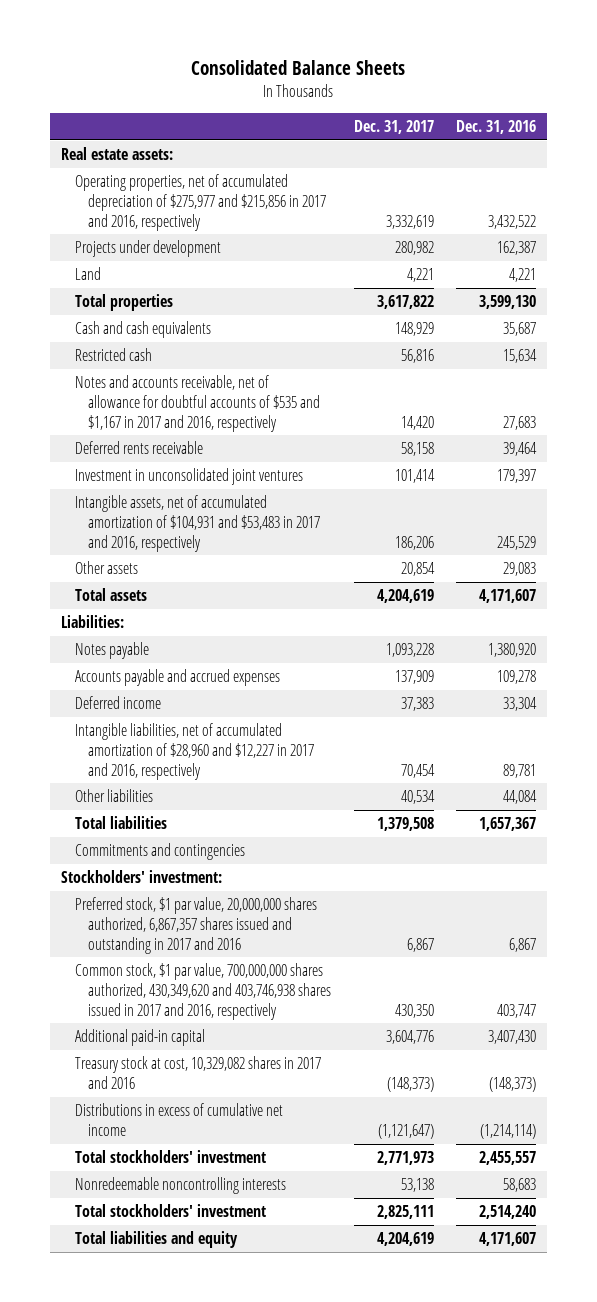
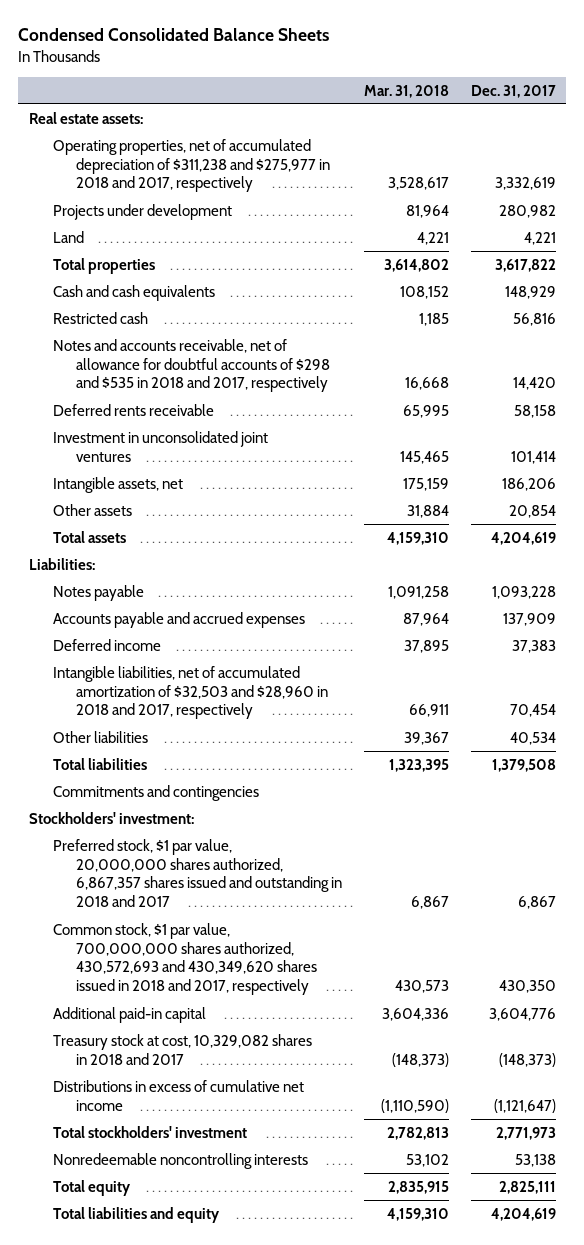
- Consolidated Balance Sheets
+ Condensed Consolidated Balance Sheets
- | Dec. 31, 2017 | Dec. 31, 2016
+ | Mar. 31, 2018 | Dec. 31, 2017
- Operating properties, net of accumulated depreciation of $275,977 and $215,856 in 2017 and 2016, respectively | 3,332,619 | 3,432,522
+ Operating properties, net of accumulated depreciation of $311,238 and $275,977 in 2018 and 2017, respectively | 3,528,617 | 3,332,619
- Notes and accounts receivable, net of allowance for doubtful accounts of $535 and $1,167 in 2017 and 2016, respectively | 14,420 | 27,683
+ Notes and accounts receivable, net of allowance for doubtful accounts of $298 and $535 in 2018 and 2017, respectively | 16,668 | 14,420
- Intangible assets, net of accumulated amortization of $104,931 and $53,483 in 2017 and 2016, respectively | 186,206 | 245,529
+ Intangible assets, net | 175,159 | 186,206
- Intangible liabilities, net of accumulated amortization of $28,960 and $12,227 in 2017 and 2016, respectively | 70,454 | 89,781
+ Intangible liabilities, net of accumulated amortization of $32,503 and $28,960 in 2018 and 2017, respectively | 66,911 | 70,454
- Preferred stock, $1 par value, 20,000,000 shares authorized, 6,867,357 shares issued and outstanding in 2017 and 2016 | 6,867 | 6,867
- Common stock, $1 par value, 700,000,000 shares authorized, 430,349,620 and 403,746,938 shares issued in 2017 and 2016, respectively | 430,350 | 403,747
+ Preferred stock, $1 par value, 20,000,000 shares authorized, 6,867,357 shares issued and outstanding in 2018 and 2017 | 6,867 | 6,867
+ Common stock, $1 par value, 700,000,000 shares authorized, 430,572,693 and 430,349,620 shares issued in 2018 and 2017, respectively | 430,573 | 430,350
- Treasury stock at cost, 10,329,082 shares in 2017 and 2016 | (148,373) | (148,373)
+ Treasury stock at cost, 10,329,082 shares in 2018 and 2017 | (148,373) | (148,373)
- Total stockholders' investment | 2,825,111 | 2,514,240
+ Total equity | 2,835,915 | 2,825,111

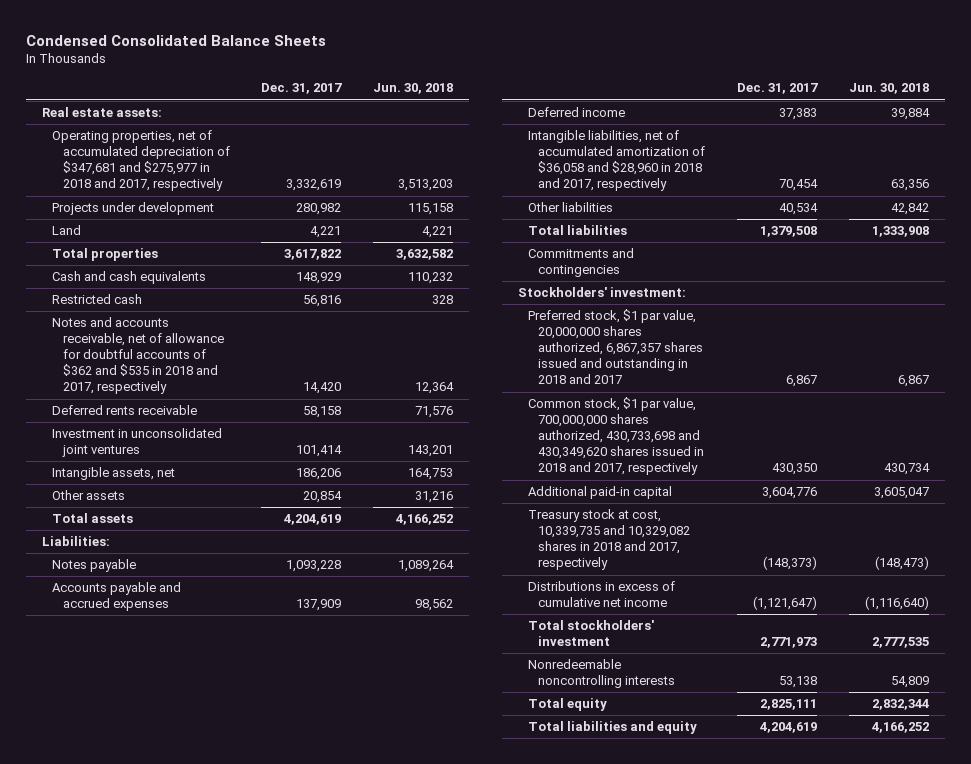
- | Mar. 31, 2018 | Dec. 31, 2017
+ | Dec. 31, 2017 | Jun. 30, 2018
- Operating properties, net of accumulated depreciation of $311,238 and $275,977 in 2018 and 2017, respectively | 3,528,617 | 3,332,619
+ Operating properties, net of accumulated depreciation of $347,681 and $275,977 in 2018 and 2017, respectively | 3,332,619 | 3,513,203
- Notes and accounts receivable, net of allowance for doubtful accounts of $298 and $535 in 2018 and 2017, respectively | 16,668 | 14,420
+ Notes and accounts receivable, net of allowance for doubtful accounts of $362 and $535 in 2018 and 2017, respectively | 14,420 | 12,364
- Intangible liabilities, net of accumulated amortization of $32,503 and $28,960 in 2018 and 2017, respectively | 66,911 | 70,454
+ Intangible liabilities, net of accumulated amortization of $36,058 and $28,960 in 2018 and 2017, respectively | 70,454 | 63,356
- Common stock, $1 par value, 700,000,000 shares authorized, 430,572,693 and 430,349,620 shares issued in 2018 and 2017, respectively | 430,573 | 430,350
+ Common stock, $1 par value, 700,000,000 shares authorized, 430,733,698 and 430,349,620 shares issued in 2018 and 2017, respectively | 430,350 | 430,734
- Treasury stock at cost, 10,329,082 shares in 2018 and 2017 | (148,373) | (148,373)
+ Treasury stock at cost, 10,339,735 and 10,329,082 shares in 2018 and 2017, respectively | (148,373) | (148,473)

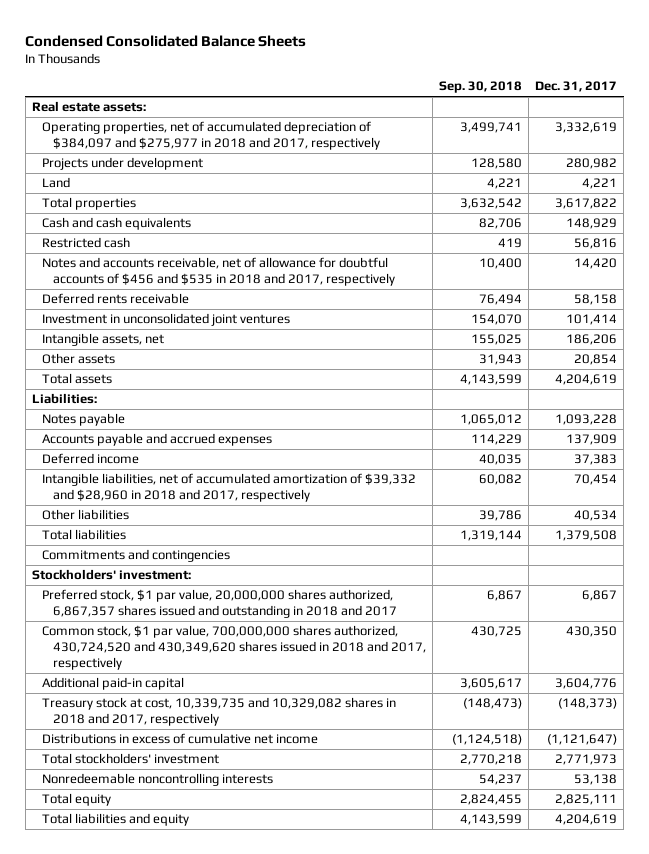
- | Dec. 31, 2017 | Jun. 30, 2018
+ | Sep. 30, 2018 | Dec. 31, 2017
- Operating properties, net of accumulated depreciation of $347,681 and $275,977 in 2018 and 2017, respectively | 3,332,619 | 3,513,203
+ Operating properties, net of accumulated depreciation of $384,097 and $275,977 in 2018 and 2017, respectively | 3,499,741 | 3,332,619
- Notes and accounts receivable, net of allowance for doubtful accounts of $362 and $535 in 2018 and 2017, respectively | 14,420 | 12,364
+ Notes and accounts receivable, net of allowance for doubtful accounts of $456 and $535 in 2018 and 2017, respectively | 10,400 | 14,420
- Intangible liabilities, net of accumulated amortization of $36,058 and $28,960 in 2018 and 2017, respectively | 70,454 | 63,356
+ Intangible liabilities, net of accumulated amortization of $39,332 and $28,960 in 2018 and 2017, respectively | 60,082 | 70,454
- Common stock, $1 par value, 700,000,000 shares authorized, 430,733,698 and 430,349,620 shares issued in 2018 and 2017, respectively | 430,350 | 430,734
+ Common stock, $1 par value, 700,000,000 shares authorized, 430,724,520 and 430,349,620 shares issued in 2018 and 2017, respectively | 430,725 | 430,350

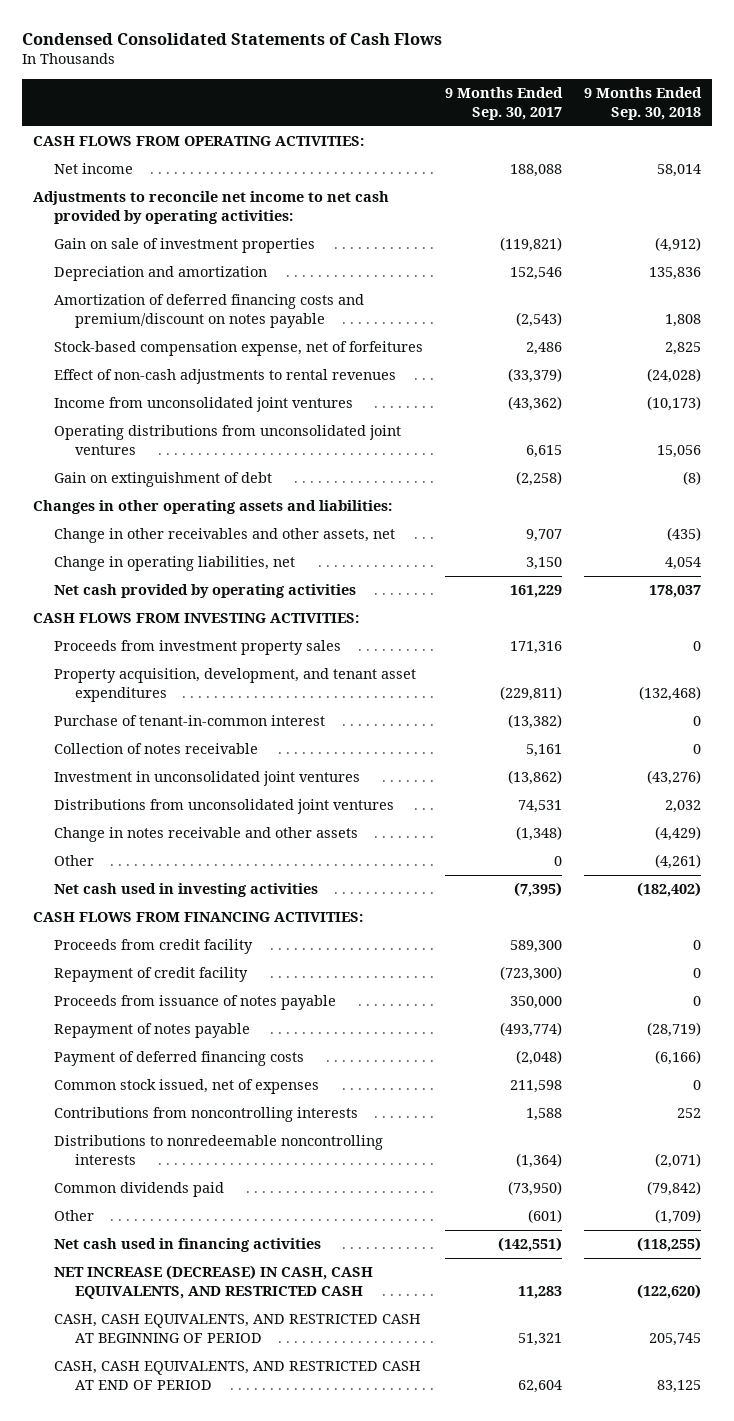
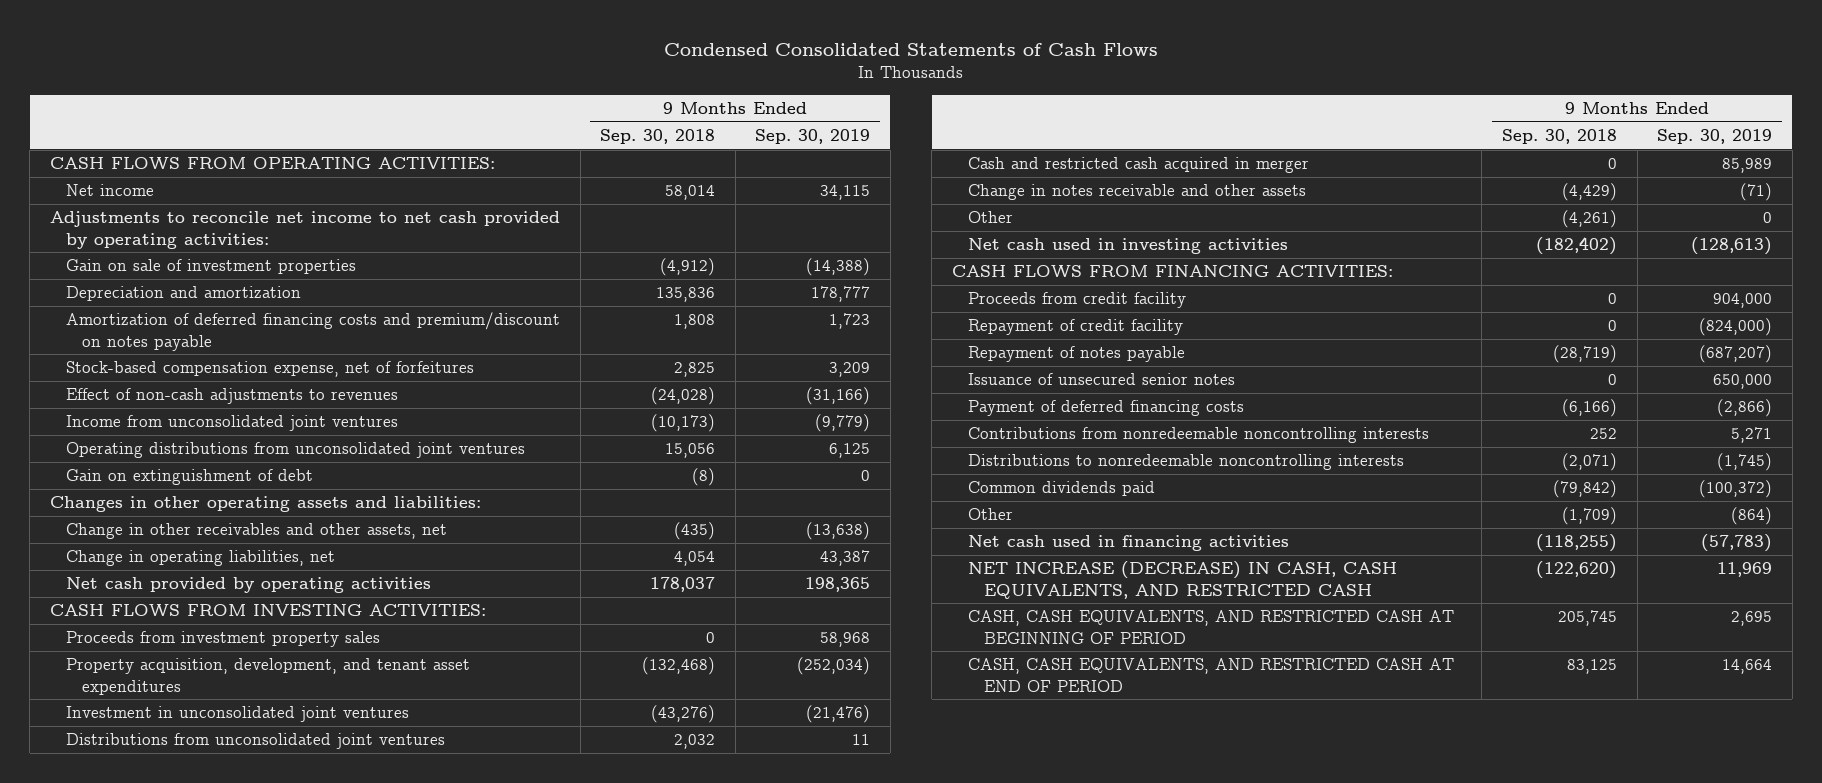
- | 9 Months Ended Sep. 30, 2017 | 9 Months Ended Sep. 30, 2018
+ | 9 Months Ended Sep. 30, 2018 | 9 Months Ended Sep. 30, 2019
- Effect of non-cash adjustments to rental revenues | (33,379) | (24,028)
+ Effect of non-cash adjustments to revenues | (24,028) | (31,166)
- Purchase of tenant-in-common interest | (13,382) | 0
- Collection of notes receivable | 5,161 | 0
+ Cash and restricted cash acquired in merger | 0 | 85,989
- Proceeds from issuance of notes payable | 350,000 | 0
+ Issuance of unsecured senior notes | 0 | 650,000
- Common stock issued, net of expenses | 211,598 | 0
- Contributions from noncontrolling interests | 1,588 | 252
+ Contributions from nonredeemable noncontrolling interests | 252 | 5,271

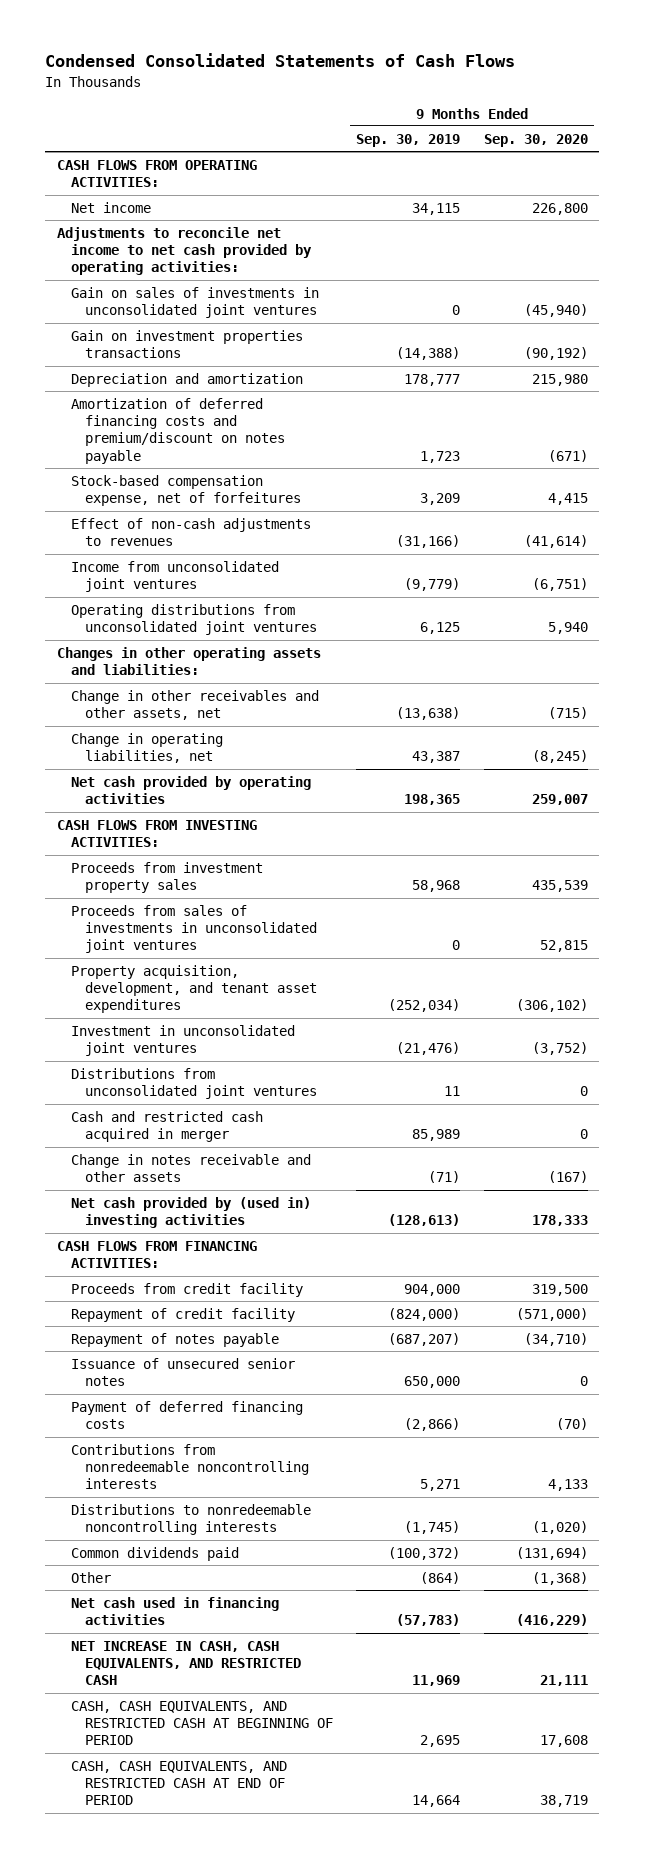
- | 9 Months Ended Sep. 30, 2018 | 9 Months Ended Sep. 30, 2019
+ | 9 Months Ended Sep. 30, 2019 | 9 Months Ended Sep. 30, 2020
- Gain on sale of investment properties | (4,912) | (14,388)
+ Gain on sales of investments in unconsolidated joint ventures | 0 | (45,940)
+ Gain on investment properties transactions | (14,388) | (90,192)
- Gain on extinguishment of debt | (8) | 0
+ Proceeds from sales of investments in unconsolidated joint ventures | 0 | 52,815
- Other | (4,261) | 0
- Net cash used in investing activities | (182,402) | (128,613)
+ Net cash provided by (used in) investing activities | (128,613) | 178,333
- NET INCREASE (DECREASE) IN CASH, CASH EQUIVALENTS, AND RESTRICTED CASH | (122,620) | 11,969
+ NET INCREASE IN CASH, CASH EQUIVALENTS, AND RESTRICTED CASH | 11,969 | 21,111

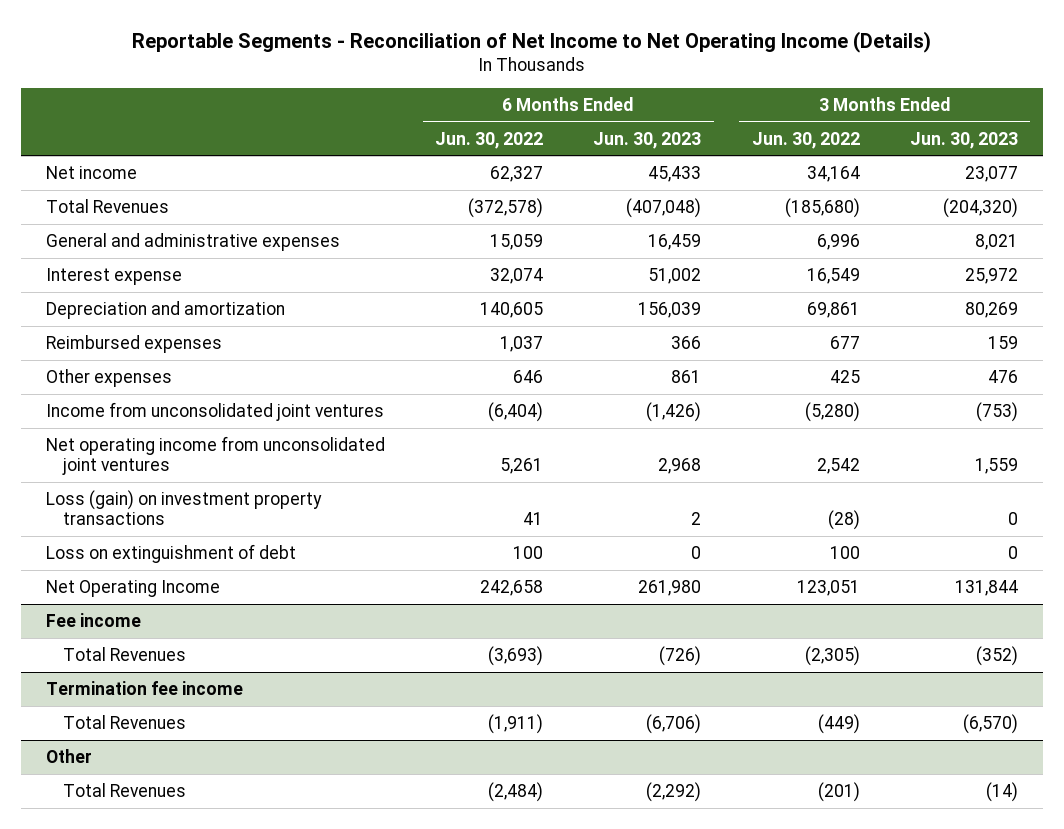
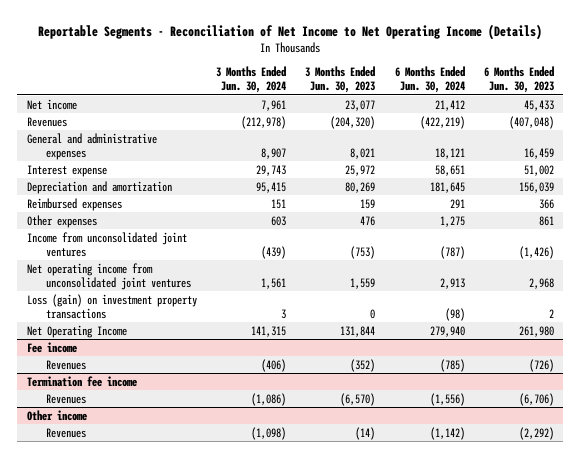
- | 6 Months Ended Jun. 30, 2022 | 6 Months Ended Jun. 30, 2023 | 3 Months Ended Jun. 30, 2022 | 3 Months Ended Jun. 30, 2023
+ | 3 Months Ended Jun. 30, 2024 | 3 Months Ended Jun. 30, 2023 | 6 Months Ended Jun. 30, 2024 | 6 Months Ended Jun. 30, 2023
- Total Revenues | (372,578) | (407,048) | (185,680) | (204,320)
+ Revenues | (212,978) | (204,320) | (422,219) | (407,048)
- Loss on extinguishment of debt | 100 | 0 | 100 | 0
@ Fee income
- Total Revenues | (3,693) | (726) | (2,305) | (352)
+ Revenues | (406) | (352) | (785) | (726)
@ Termination fee income
- Total Revenues | (1,911) | (6,706) | (449) | (6,570)
- Other
- Total Revenues | (2,484) | (2,292) | (201) | (14)
@ Termination fee income
+ Revenues | (1,086) | (6,570) | (1,556) | (6,706)
+ Other income
+ Revenues | (1,098) | (14) | (1,142) | (2,292)

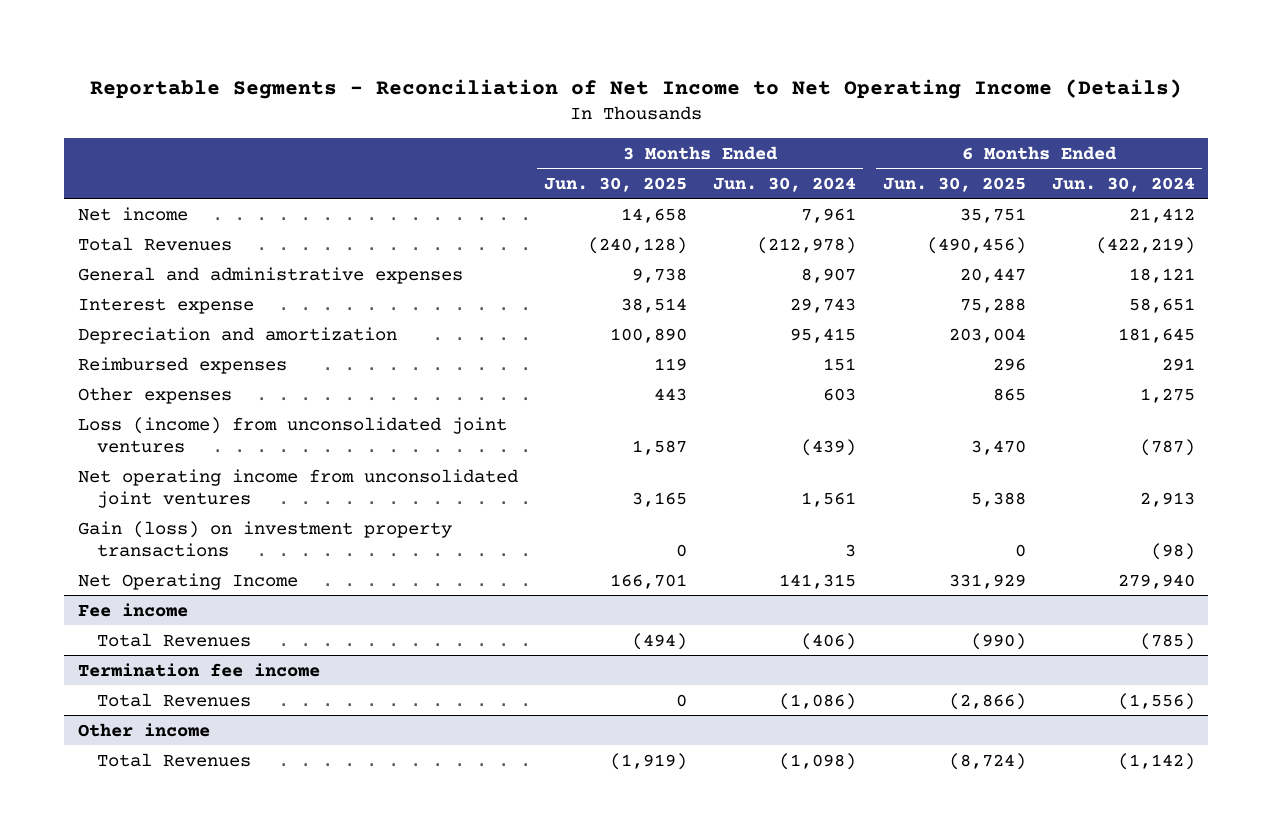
- | 3 Months Ended Jun. 30, 2024 | 3 Months Ended Jun. 30, 2023 | 6 Months Ended Jun. 30, 2024 | 6 Months Ended Jun. 30, 2023
+ | 3 Months Ended Jun. 30, 2025 | 3 Months Ended Jun. 30, 2024 | 6 Months Ended Jun. 30, 2025 | 6 Months Ended Jun. 30, 2024
- Revenues | (212,978) | (204,320) | (422,219) | (407,048)
+ Total Revenues | (240,128) | (212,978) | (490,456) | (422,219)
- Income from unconsolidated joint ventures | (439) | (753) | (787) | (1,426)
+ Loss (income) from unconsolidated joint ventures | 1,587 | (439) | 3,470 | (787)
- Loss (gain) on investment property transactions | 3 | 0 | (98) | 2
+ Gain (loss) on investment property transactions | 0 | 3 | 0 | (98)
@ Fee income
- Revenues | (406) | (352) | (785) | (726)
+ Total Revenues | (494) | (406) | (990) | (785)
@ Termination fee income
- Revenues | (1,086) | (6,570) | (1,556) | (6,706)
+ Total Revenues | 0 | (1,086) | (2,866) | (1,556)
@ Other income
- Revenues | (1,098) | (14) | (1,142) | (2,292)
+ Total Revenues | (1,919) | (1,098) | (8,724) | (1,142)

